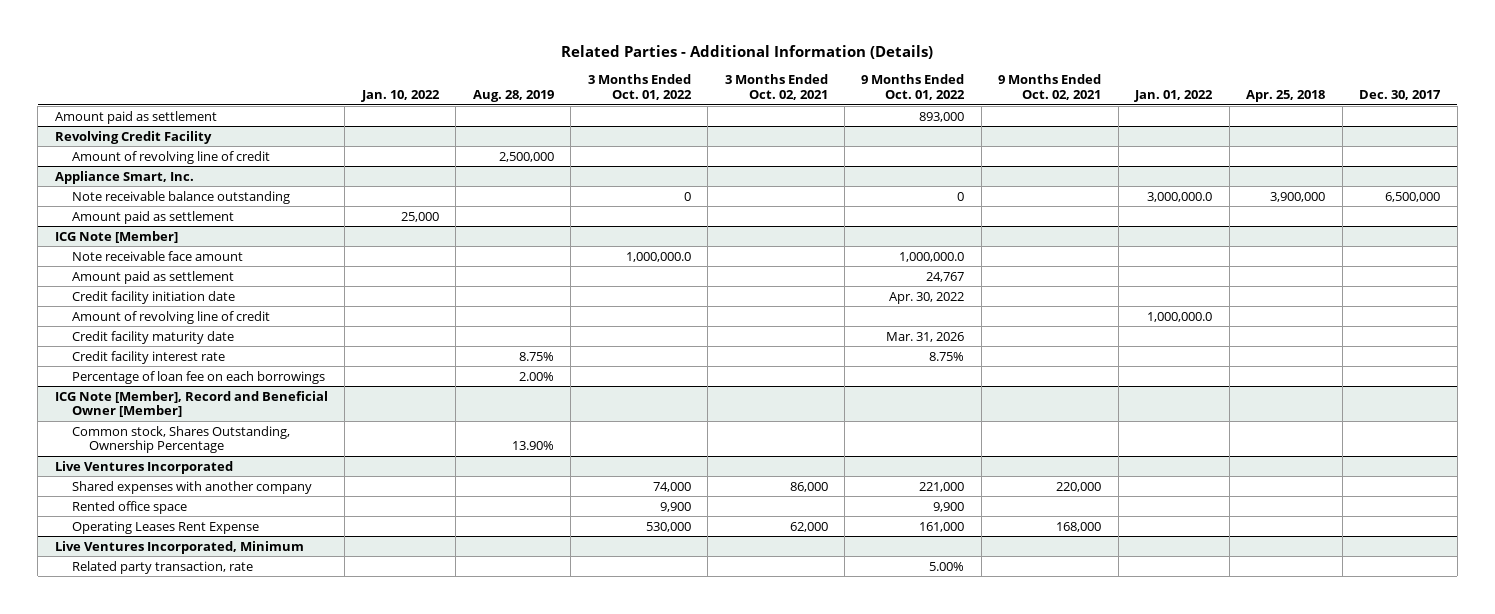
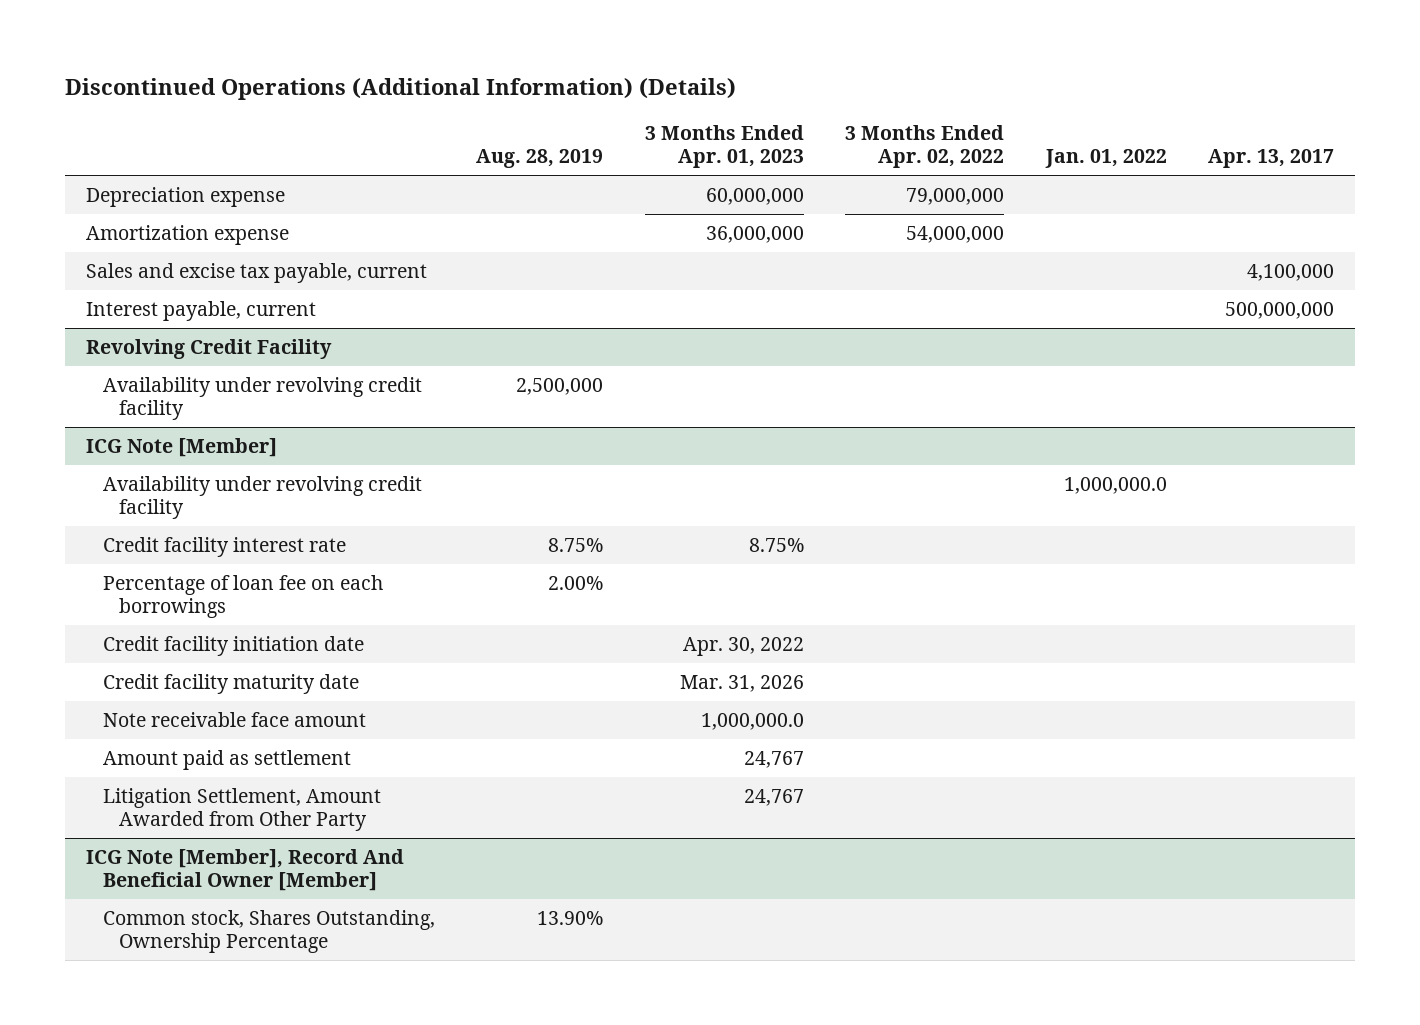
- Related Parties - Additional Information (Details)
+ Discontinued Operations (Additional Information) (Details)
- | Jan. 10, 2022 | Aug. 28, 2019 | 3 Months Ended Oct. 01, 2022 | 3 Months Ended Oct. 02, 2021 | 9 Months Ended Oct. 01, 2022 | 9 Months Ended Oct. 02, 2021 | Jan. 01, 2022 | Apr. 25, 2018 | Dec. 30, 2017
+ | Aug. 28, 2019 | 3 Months Ended Apr. 01, 2023 | 3 Months Ended Apr. 02, 2022 | Jan. 01, 2022 | Apr. 13, 2017
- Amount paid as settlement | | | | | 893,000 | | | |
+ Depreciation expense | | 60,000,000 | 79,000,000 | |
+ Amortization expense | | 36,000,000 | 54,000,000 | |
+ Sales and excise tax payable, current | | | | | 4,100,000
+ Interest payable, current | | | | | 500,000,000
@ Revolving Credit Facility
- Amount of revolving line of credit | | 2,500,000 | | | | | | |
- Appliance Smart, Inc.
- Note receivable balance outstanding | | | 0 | | 0 | | 3,000,000.0 | 3,900,000 | 6,500,000
- Amount paid as settlement | 25,000 | | | | | | | |
@ Revolving Credit Facility
+ Availability under revolving credit facility | 2,500,000 | | | |
@ ICG Note [Member]
- Amount of revolving line of credit | | | | | | | 1,000,000.0 | |
+ Availability under revolving credit facility | | | | 1,000,000.0 |
- ICG Note [Member], Record and Beneficial Owner [Member]
@ ICG Note [Member]
moved down: Credit facility initiation date | | Apr. 30, 2022 | | |
moved down: Credit facility maturity date | | Mar. 31, 2026 | | |
moved down: Note receivable face amount | | 1,000,000.0 | | |
moved down: Amount paid as settlement | | 24,767 | | |
+ Litigation Settlement, Amount Awarded from Other Party | | 24,767 | | |
+ ICG Note [Member], Record And Beneficial Owner [Member]
- Live Ventures Incorporated
- Shared expenses with another company | | | 74,000 | 86,000 | 221,000 | 220,000 | | |
- Rented office space | | | 9,900 | | 9,900 | | | |
- Operating Leases Rent Expense | | | 530,000 | 62,000 | 161,000 | 168,000 | | |
- Live Ventures Incorporated, Minimum
- Related party transaction, rate | | | | | 5.00% | | | |

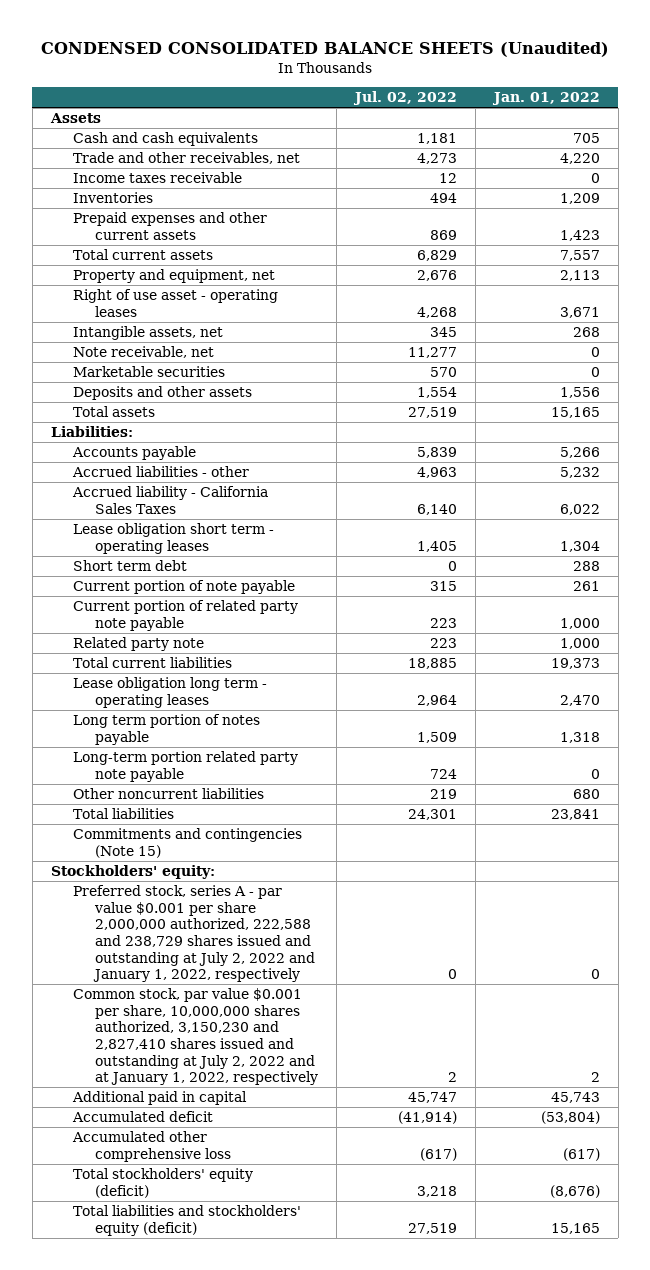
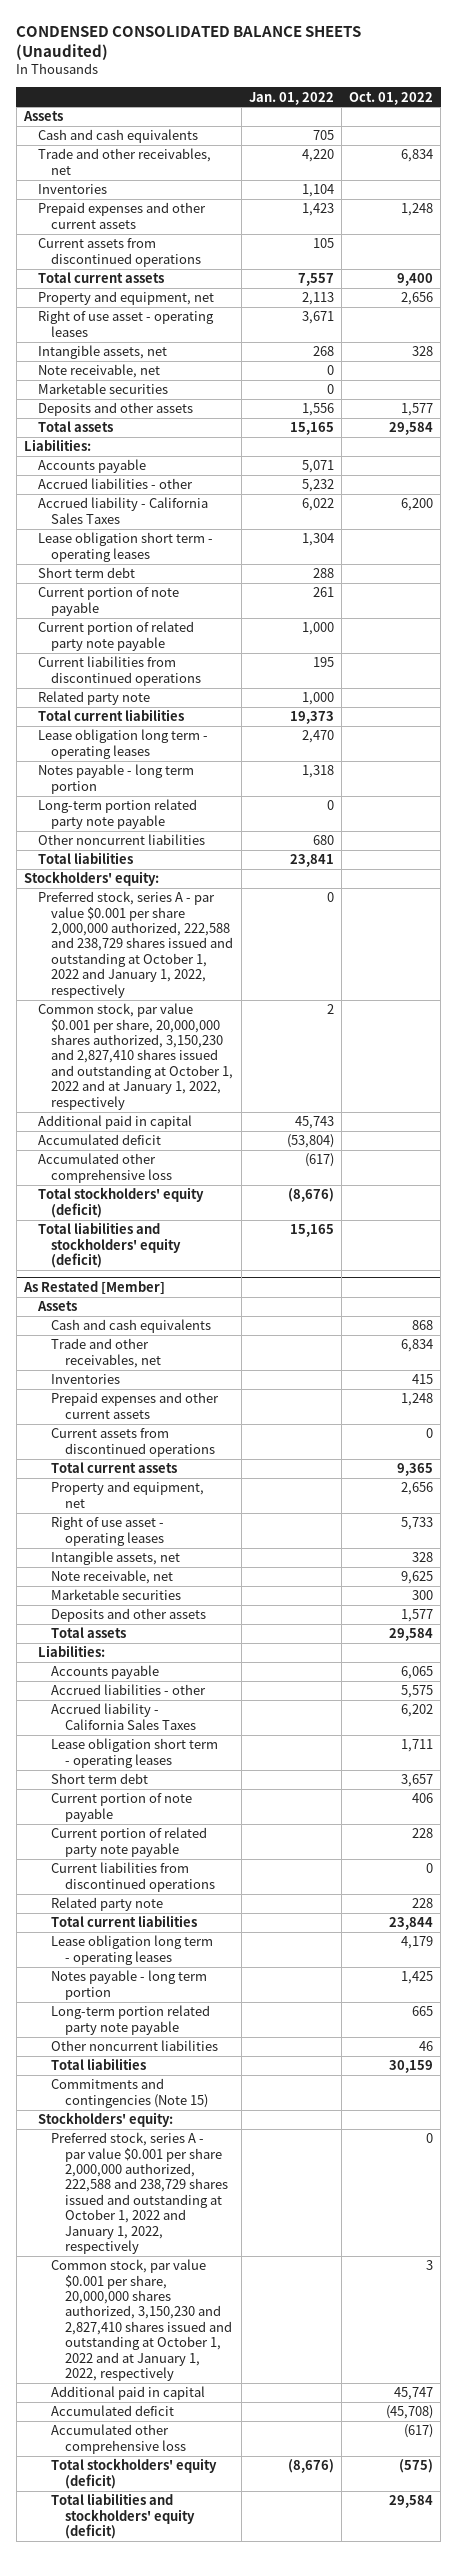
- | Jul. 02, 2022 | Jan. 01, 2022
+ | Jan. 01, 2022 | Oct. 01, 2022
- Income taxes receivable | 12 | 0
- Inventories | 494 | 1,209
+ Inventories | 1,104 |
+ Current assets from discontinued operations | 105 |
- Accounts payable | 5,839 | 5,266
+ Accounts payable | 5,071 |
+ Current liabilities from discontinued operations | 195 |
- Long term portion of notes payable | 1,509 | 1,318
+ Notes payable - long term portion | 1,318 |
- Commitments and contingencies (Note 15)
- Preferred stock, series A - par value $0.001 per share 2,000,000 authorized, 222,588 and 238,729 shares issued and outstanding at July 2, 2022 and January 1, 2022, respectively | 0 | 0
- Common stock, par value $0.001 per share, 10,000,000 shares authorized, 3,150,230 and 2,827,410 shares issued and outstanding at July 2, 2022 and at January 1, 2022, respectively | 2 | 2
+ Preferred stock, series A - par value $0.001 per share 2,000,000 authorized, 222,588 and 238,729 shares issued and outstanding at October 1, 2022 and January 1, 2022, respectively | 0 |
+ Common stock, par value $0.001 per share, 20,000,000 shares authorized, 3,150,230 and 2,827,410 shares issued and outstanding at October 1, 2022 and at January 1, 2022, respectively | 2 |
+ As Restated [Member]
+ Assets
+ Cash and cash equivalents | | 868
+ Trade and other receivables, net | | 6,834
+ Inventories | | 415
+ Prepaid expenses and other current assets | | 1,248
+ Current assets from discontinued operations | | 0
+ Total current assets | | 9,365
+ Property and equipment, net | | 2,656
+ Right of use asset - operating leases | | 5,733
+ Intangible assets, net | | 328
+ Note receivable, net | | 9,625
+ Marketable securities | | 300
+ Deposits and other assets | | 1,577
+ Total assets | | 29,584
+ Liabilities:
+ Accounts payable | | 6,065
+ Accrued liabilities - other | | 5,575
+ Accrued liability - California Sales Taxes | | 6,202
+ Lease obligation short term - operating leases | | 1,711
+ Short term debt | | 3,657
+ Current portion of note payable | | 406
+ Current portion of related party note payable | | 228
+ Current liabilities from discontinued operations | | 0
+ Related party note | | 228
+ Total current liabilities | | 23,844
+ Lease obligation long term - operating leases | | 4,179
+ Notes payable - long term portion | | 1,425
+ Long-term portion related party note payable | | 665
+ Other noncurrent liabilities | | 46
+ Total liabilities | | 30,159
+ Commitments and contingencies (Note 15)
+ Stockholders' equity:
+ Preferred stock, series A - par value $0.001 per share 2,000,000 authorized, 222,588 and 238,729 shares issued and outstanding at October 1, 2022 and January 1, 2022, respectively | | 0
+ Common stock, par value $0.001 per share, 20,000,000 shares authorized, 3,150,230 and 2,827,410 shares issued and outstanding at October 1, 2022 and at January 1, 2022, respectively | | 3
+ Additional paid in capital | | 45,747
+ Accumulated deficit | | (45,708)
+ Accumulated other comprehensive loss | | (617)
+ Total stockholders' equity (deficit) | (8,676) | (575)
+ Total liabilities and stockholders' equity (deficit) | | 29,584

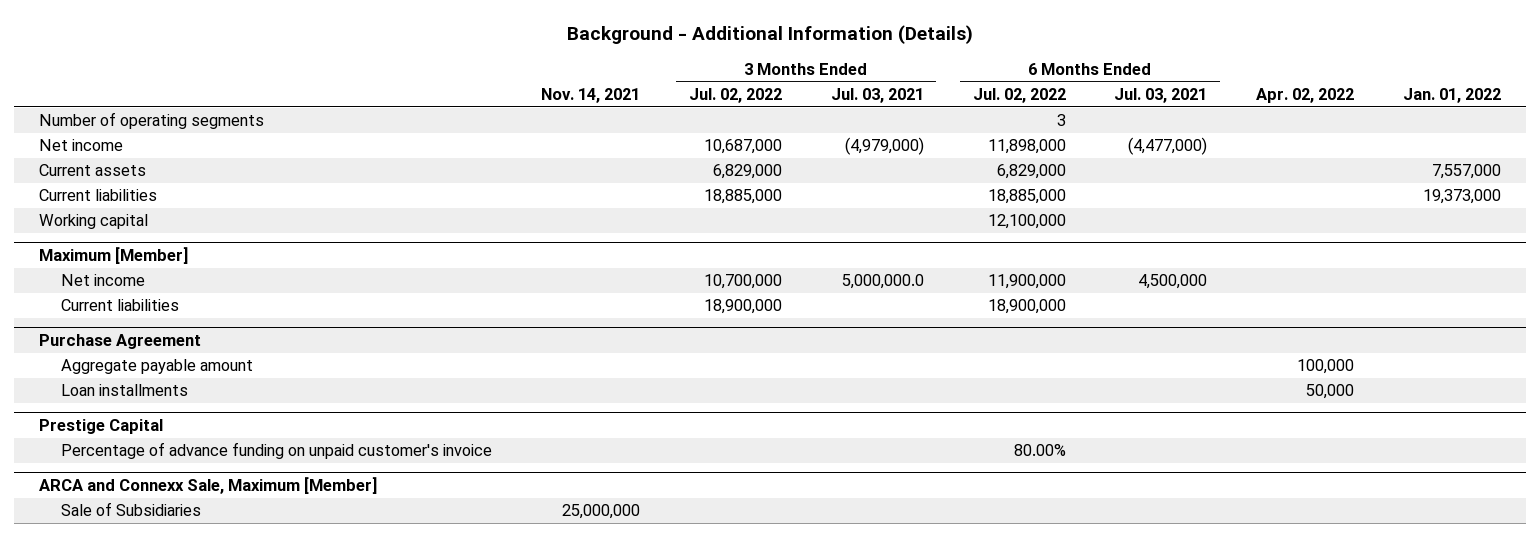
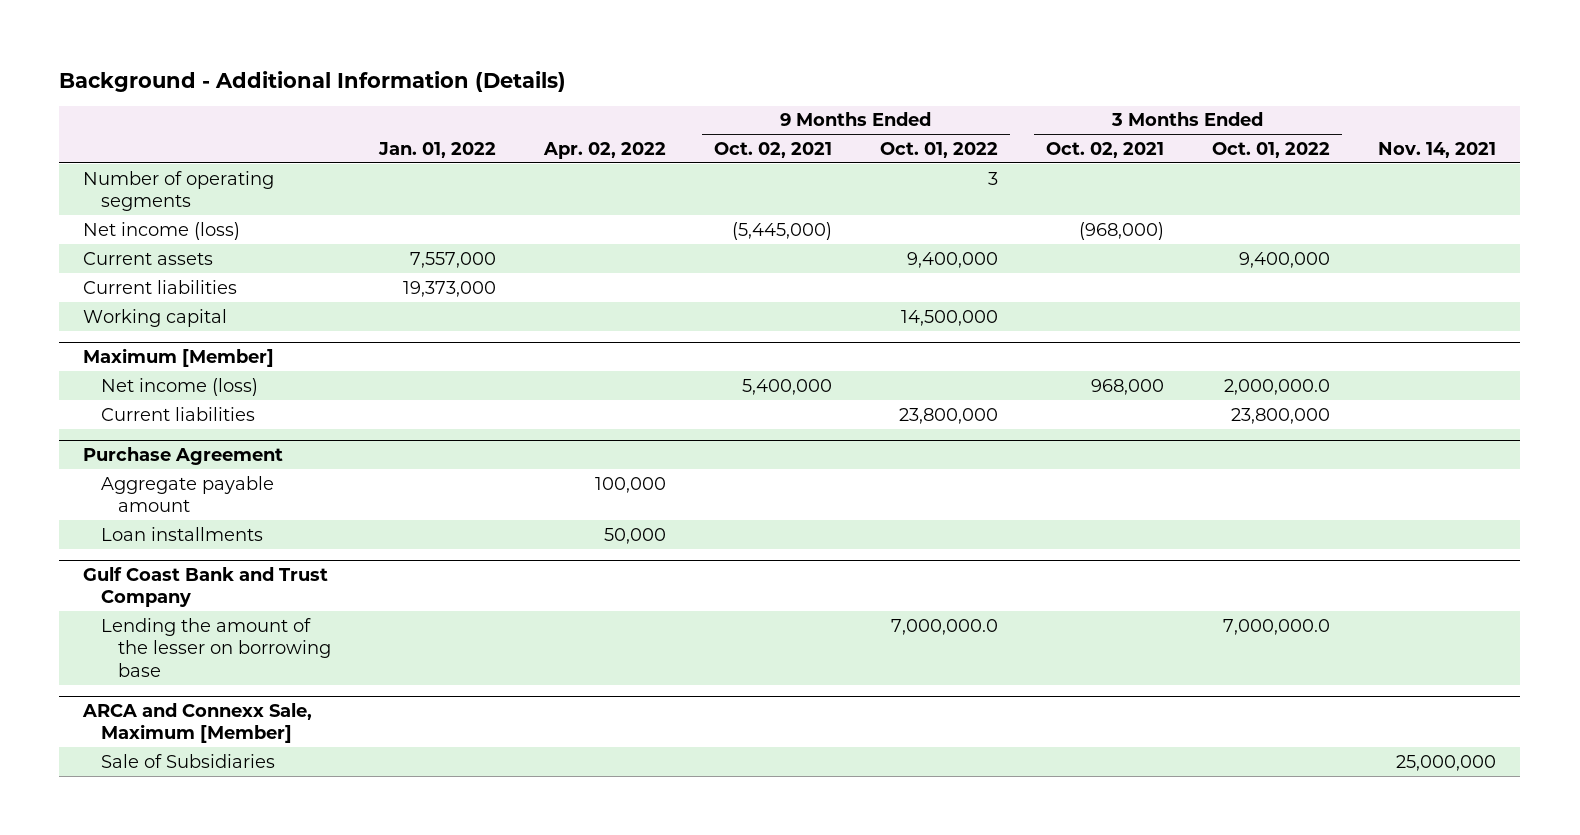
- | Nov. 14, 2021 | 3 Months Ended Jul. 02, 2022 | 3 Months Ended Jul. 03, 2021 | 6 Months Ended Jul. 02, 2022 | 6 Months Ended Jul. 03, 2021 | Apr. 02, 2022 | Jan. 01, 2022
+ | Jan. 01, 2022 | Apr. 02, 2022 | 9 Months Ended Oct. 02, 2021 | 9 Months Ended Oct. 01, 2022 | 3 Months Ended Oct. 02, 2021 | 3 Months Ended Oct. 01, 2022 | Nov. 14, 2021
- Net income | | 10,687,000 | (4,979,000) | 11,898,000 | (4,477,000) | |
+ Net income (loss) | | | (5,445,000) | | (968,000) | |
@ Maximum [Member]
- Net income | | 10,700,000 | 5,000,000.0 | 11,900,000 | 4,500,000 | |
+ Net income (loss) | | | 5,400,000 | | 968,000 | 2,000,000.0 |
- Prestige Capital
- Percentage of advance funding on unpaid customer's invoice | | | | 80.00% | | |
+ Gulf Coast Bank and Trust Company
+ Lending the amount of the lesser on borrowing base | | | | 7,000,000.0 | | 7,000,000.0 |

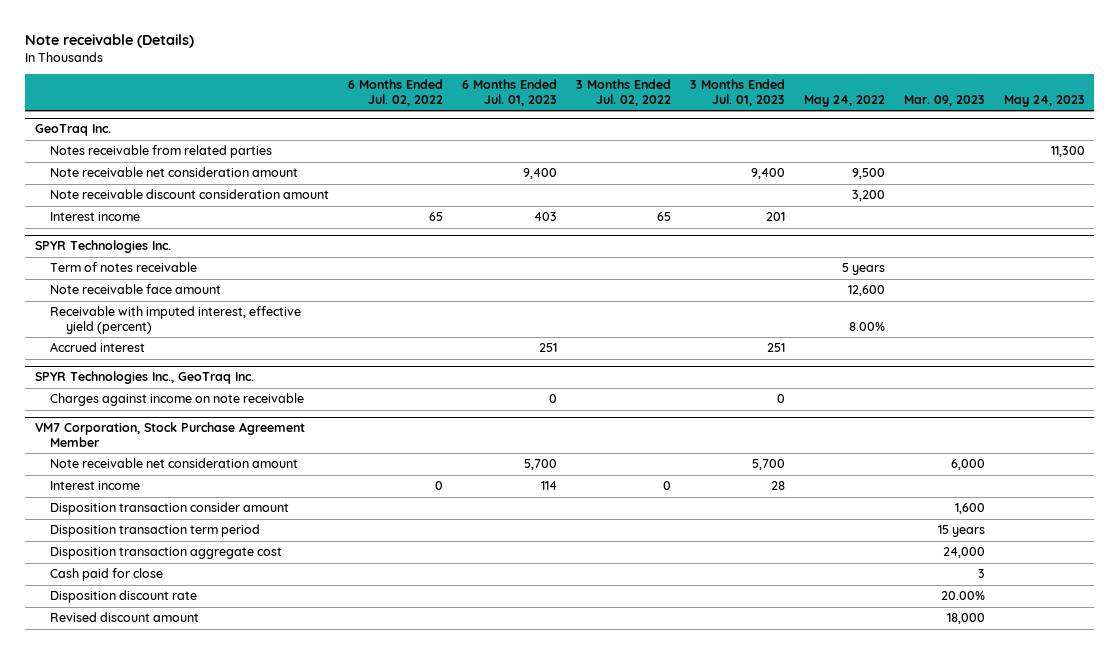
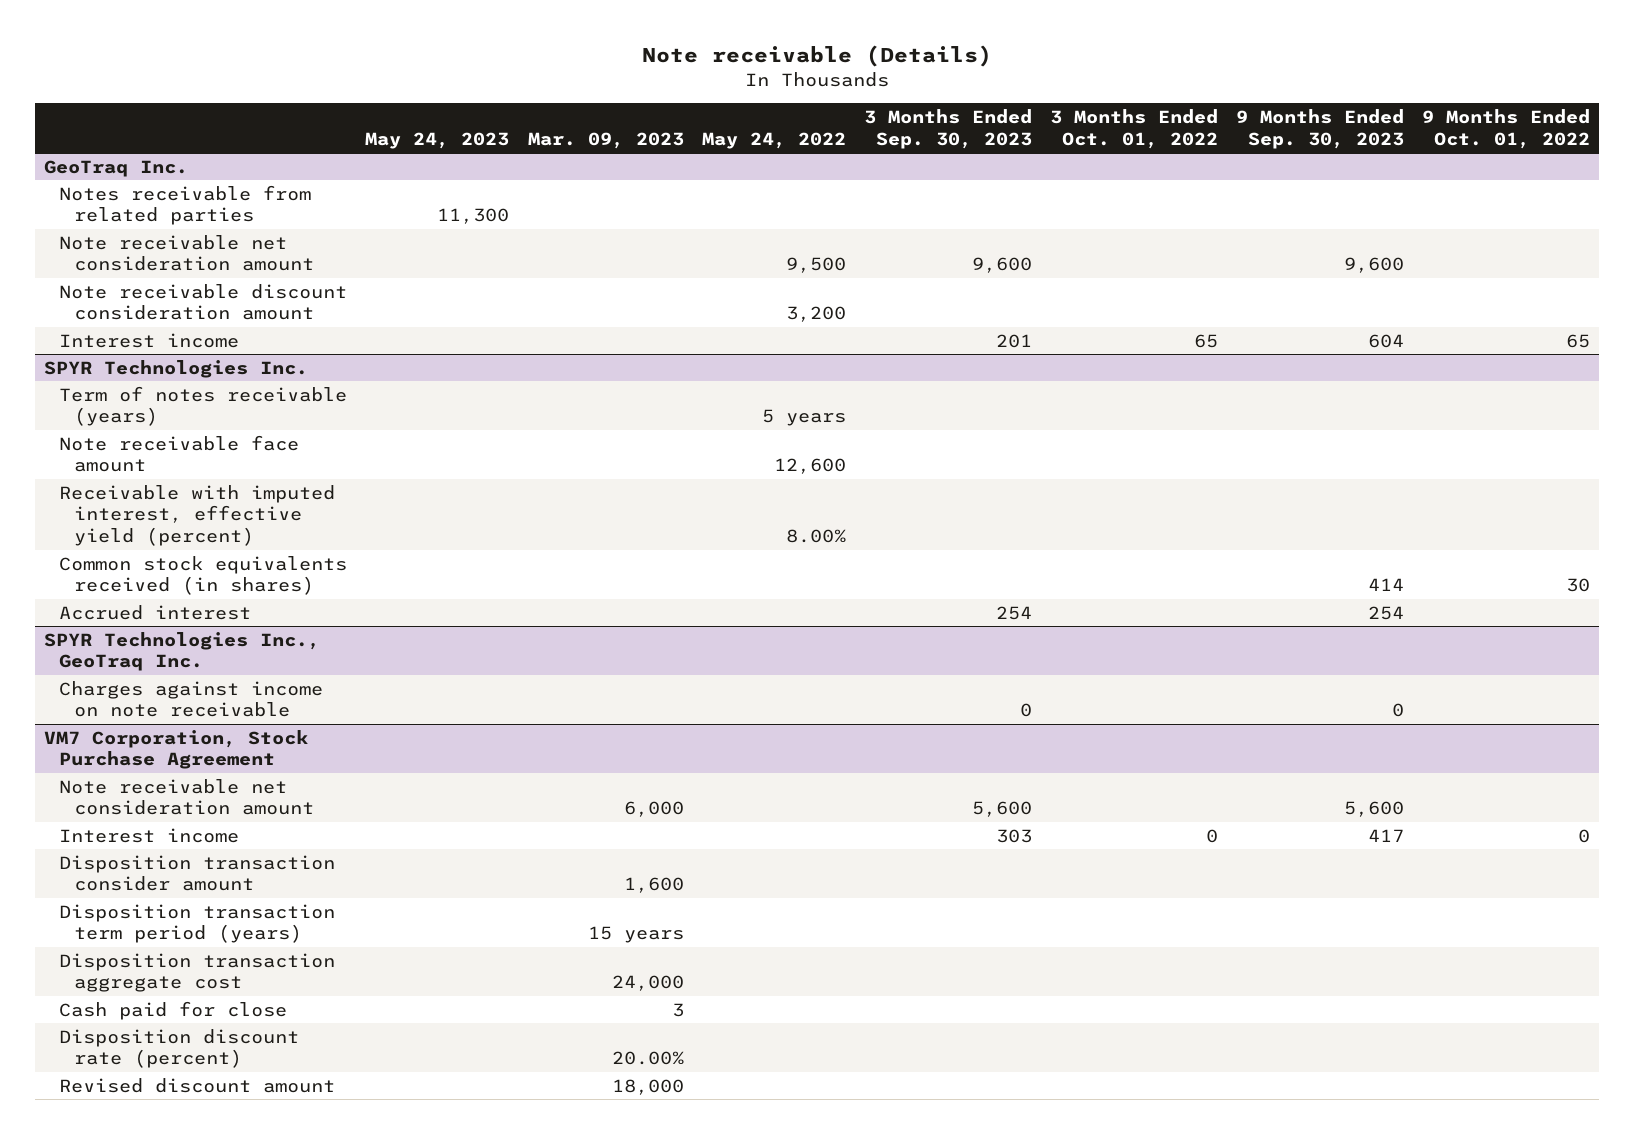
- | 6 Months Ended Jul. 02, 2022 | 6 Months Ended Jul. 01, 2023 | 3 Months Ended Jul. 02, 2022 | 3 Months Ended Jul. 01, 2023 | May 24, 2022 | Mar. 09, 2023 | May 24, 2023
+ | May 24, 2023 | Mar. 09, 2023 | May 24, 2022 | 3 Months Ended Sep. 30, 2023 | 3 Months Ended Oct. 01, 2022 | 9 Months Ended Sep. 30, 2023 | 9 Months Ended Oct. 01, 2022
@ SPYR Technologies Inc.
- Term of notes receivable | | | | | 5 years | |
+ Term of notes receivable (years) | | | 5 years | | | |
+ Common stock equivalents received (in shares) | | | | | | 414 | 30
- VM7 Corporation, Stock Purchase Agreement Member
+ VM7 Corporation, Stock Purchase Agreement
- Disposition transaction term period | | | | | | 15 years |
+ Disposition transaction term period (years) | | 15 years | | | | |
- Disposition discount rate | | | | | | 20.00% |
+ Disposition discount rate (percent) | | 20.00% | | | | |

